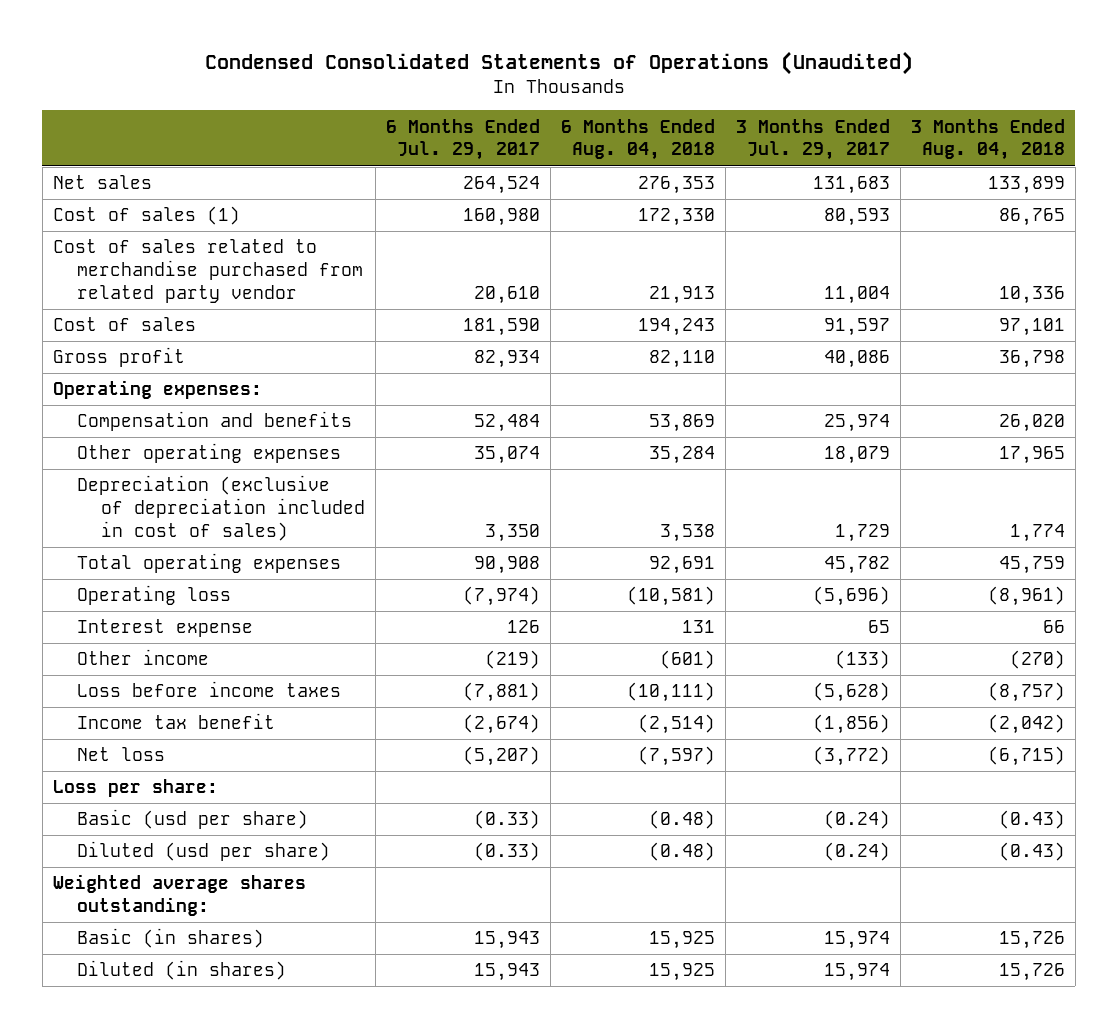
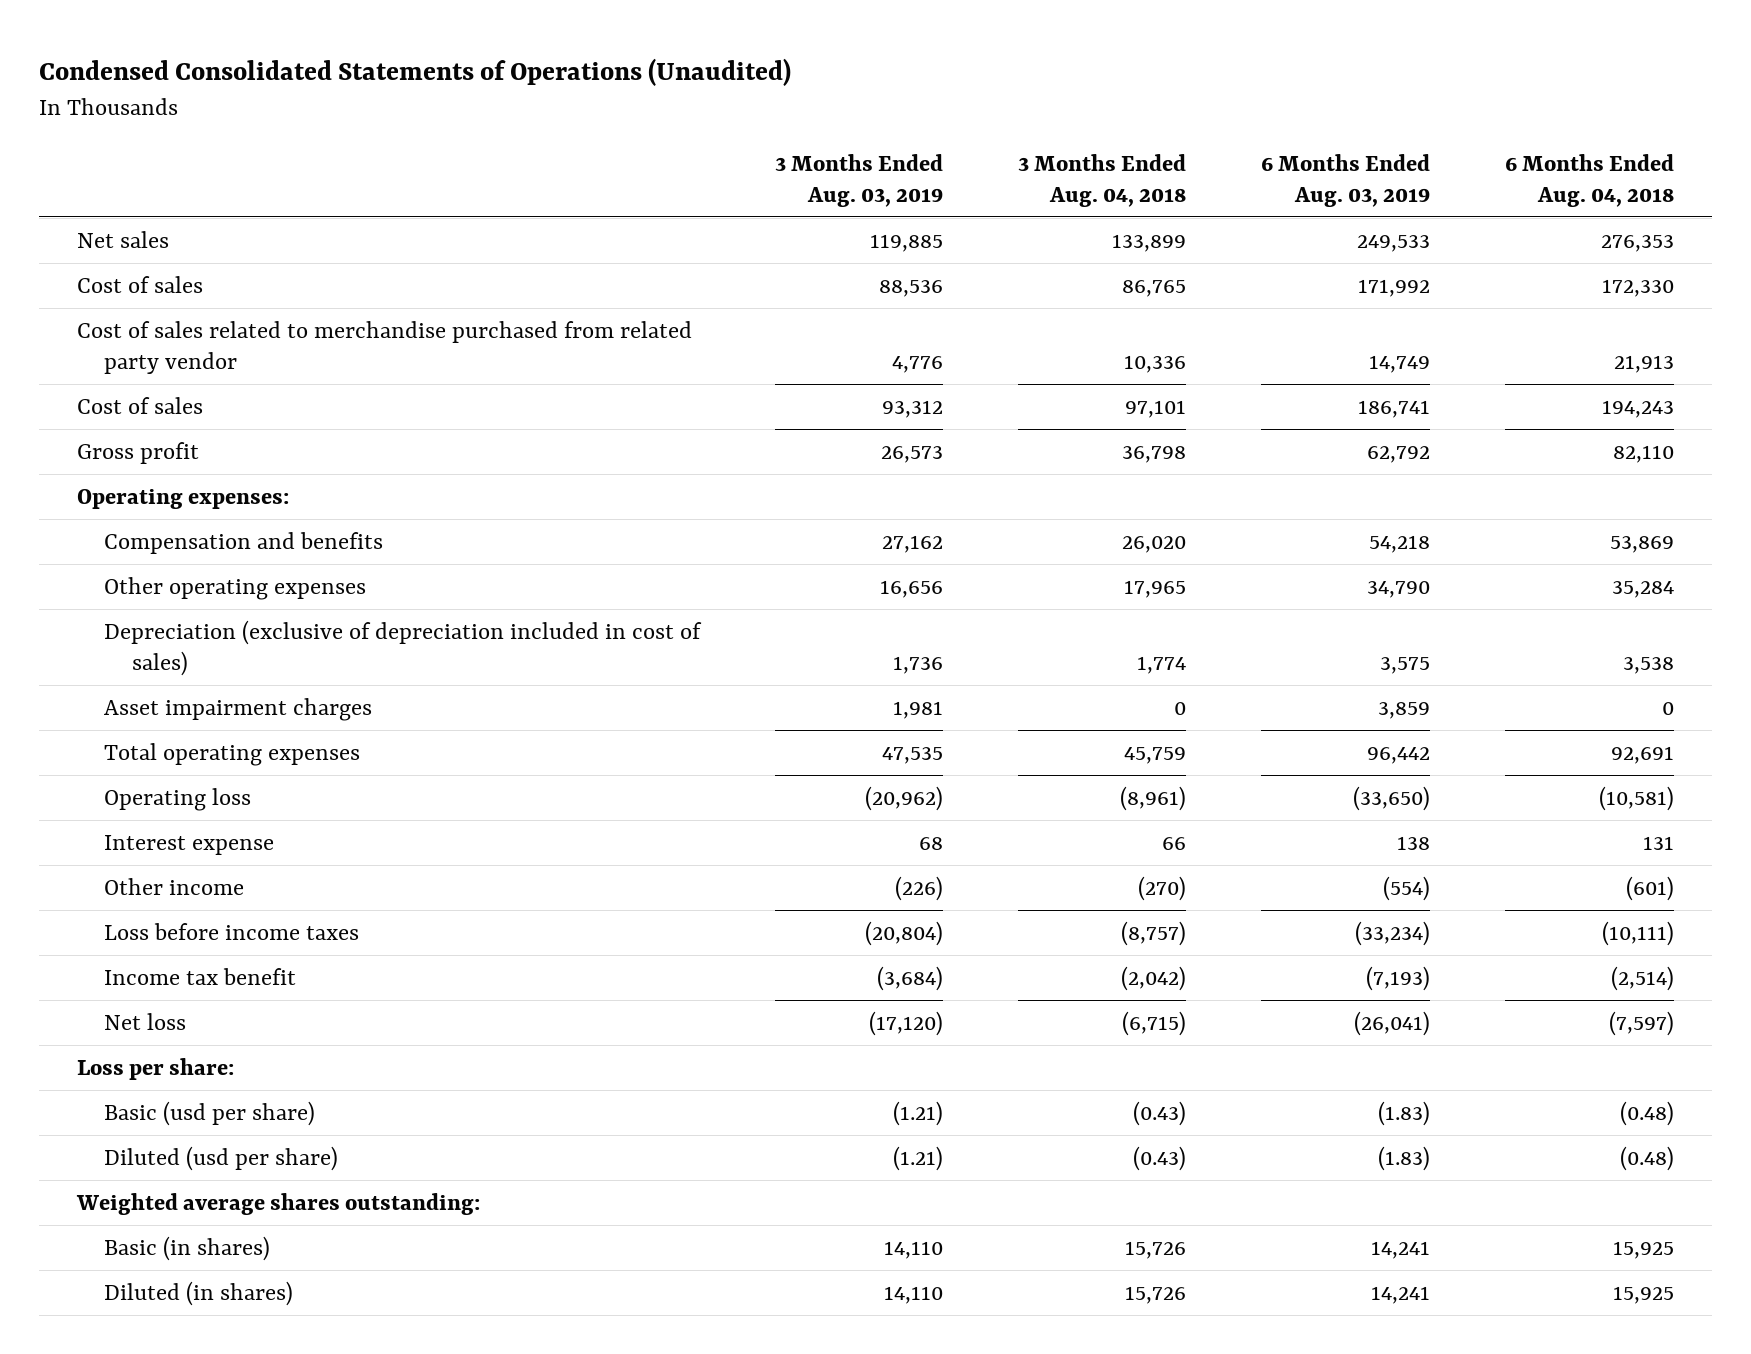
- | 6 Months Ended Jul. 29, 2017 | 6 Months Ended Aug. 04, 2018 | 3 Months Ended Jul. 29, 2017 | 3 Months Ended Aug. 04, 2018
+ | 3 Months Ended Aug. 03, 2019 | 3 Months Ended Aug. 04, 2018 | 6 Months Ended Aug. 03, 2019 | 6 Months Ended Aug. 04, 2018
- Cost of sales (1) | 160,980 | 172,330 | 80,593 | 86,765
+ Cost of sales | 88,536 | 86,765 | 171,992 | 172,330
+ Asset impairment charges | 1,981 | 0 | 3,859 | 0

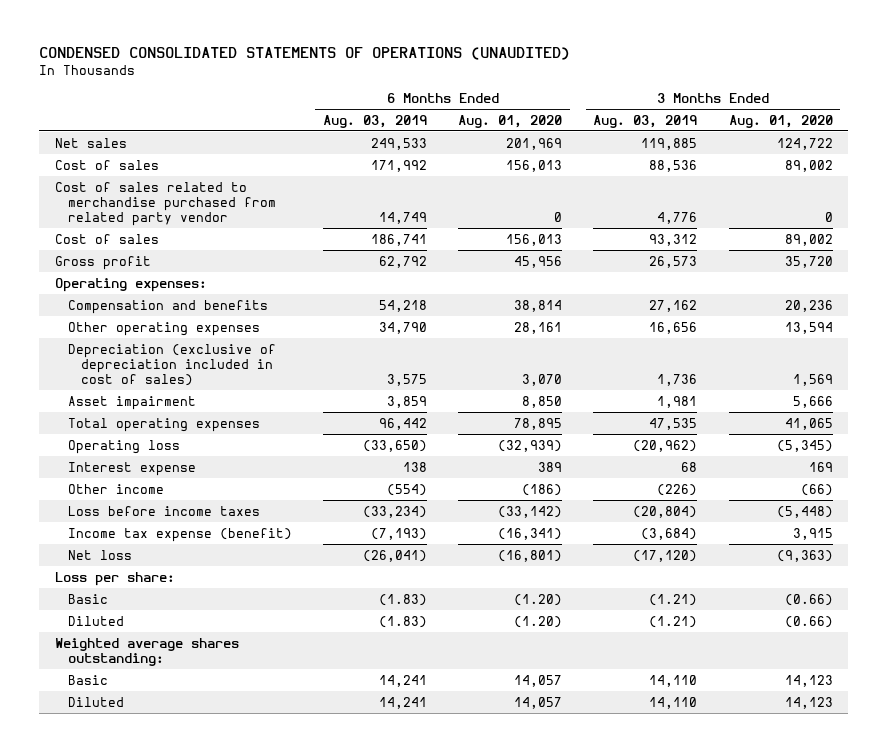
- Condensed Consolidated Statements of Operations (Unaudited)
+ CONDENSED CONSOLIDATED STATEMENTS OF OPERATIONS (UNAUDITED)
- | 3 Months Ended Aug. 03, 2019 | 3 Months Ended Aug. 04, 2018 | 6 Months Ended Aug. 03, 2019 | 6 Months Ended Aug. 04, 2018
+ | 6 Months Ended Aug. 03, 2019 | 6 Months Ended Aug. 01, 2020 | 3 Months Ended Aug. 03, 2019 | 3 Months Ended Aug. 01, 2020
- Asset impairment charges | 1,981 | 0 | 3,859 | 0
+ Asset impairment | 3,859 | 8,850 | 1,981 | 5,666
- Income tax benefit | (3,684) | (2,042) | (7,193) | (2,514)
+ Income tax expense (benefit) | (7,193) | (16,341) | (3,684) | 3,915
- Basic (usd per share) | (1.21) | (0.43) | (1.83) | (0.48)
- Diluted (usd per share) | (1.21) | (0.43) | (1.83) | (0.48)
+ Basic | (1.83) | (1.20) | (1.21) | (0.66)
+ Diluted | (1.83) | (1.20) | (1.21) | (0.66)
- Basic (in shares) | 14,110 | 15,726 | 14,241 | 15,925
- Diluted (in shares) | 14,110 | 15,726 | 14,241 | 15,925
+ Basic | 14,241 | 14,057 | 14,110 | 14,123
+ Diluted | 14,241 | 14,057 | 14,110 | 14,123

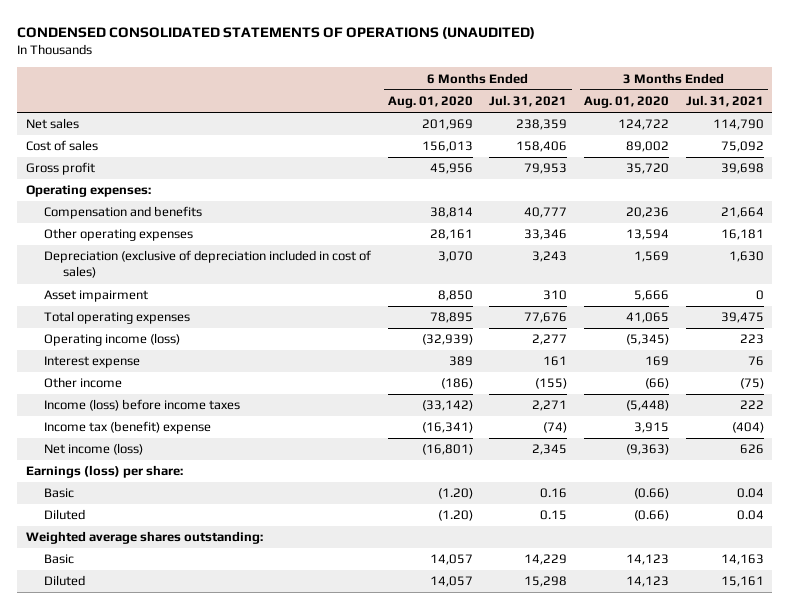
- | 6 Months Ended Aug. 03, 2019 | 6 Months Ended Aug. 01, 2020 | 3 Months Ended Aug. 03, 2019 | 3 Months Ended Aug. 01, 2020
+ | 6 Months Ended Aug. 01, 2020 | 6 Months Ended Jul. 31, 2021 | 3 Months Ended Aug. 01, 2020 | 3 Months Ended Jul. 31, 2021
- Cost of sales related to merchandise purchased from related party vendor | 14,749 | 0 | 4,776 | 0
- Cost of sales | 186,741 | 156,013 | 93,312 | 89,002
- Operating loss | (33,650) | (32,939) | (20,962) | (5,345)
+ Operating income (loss) | (32,939) | 2,277 | (5,345) | 223
- Loss before income taxes | (33,234) | (33,142) | (20,804) | (5,448)
- Income tax expense (benefit) | (7,193) | (16,341) | (3,684) | 3,915
- Net loss | (26,041) | (16,801) | (17,120) | (9,363)
- Loss per share:
+ Income (loss) before income taxes | (33,142) | 2,271 | (5,448) | 222
+ Income tax (benefit) expense | (16,341) | (74) | 3,915 | (404)
+ Net income (loss) | (16,801) | 2,345 | (9,363) | 626
+ Earnings (loss) per share:

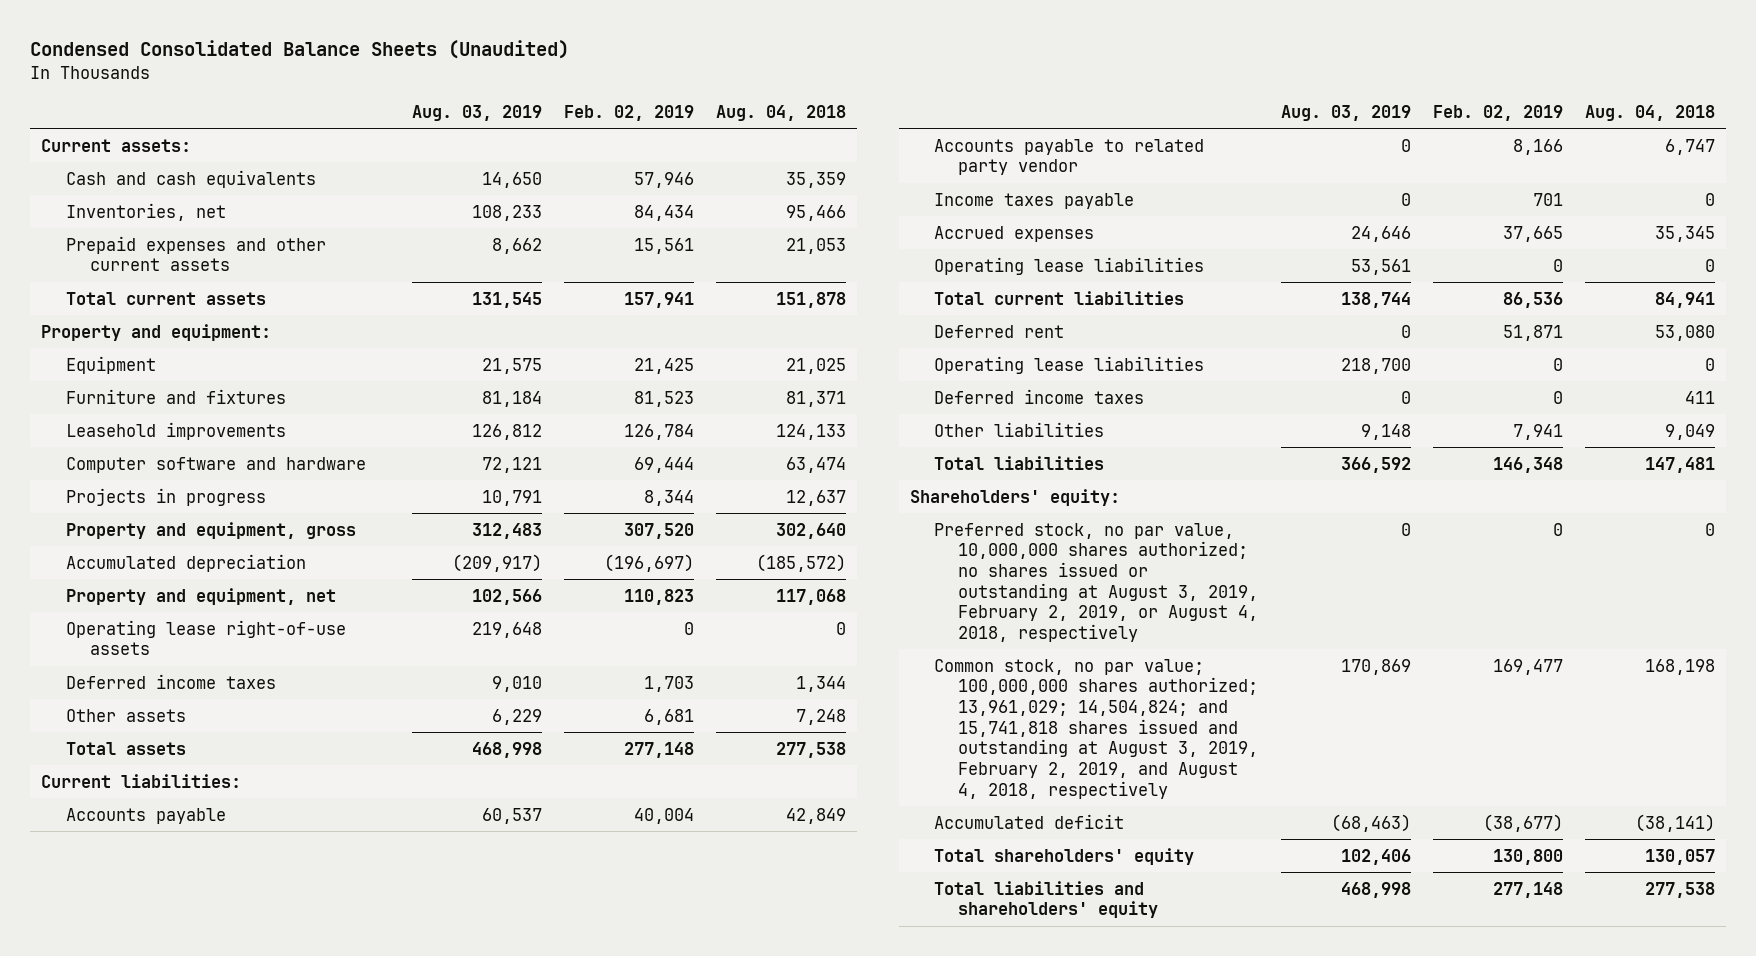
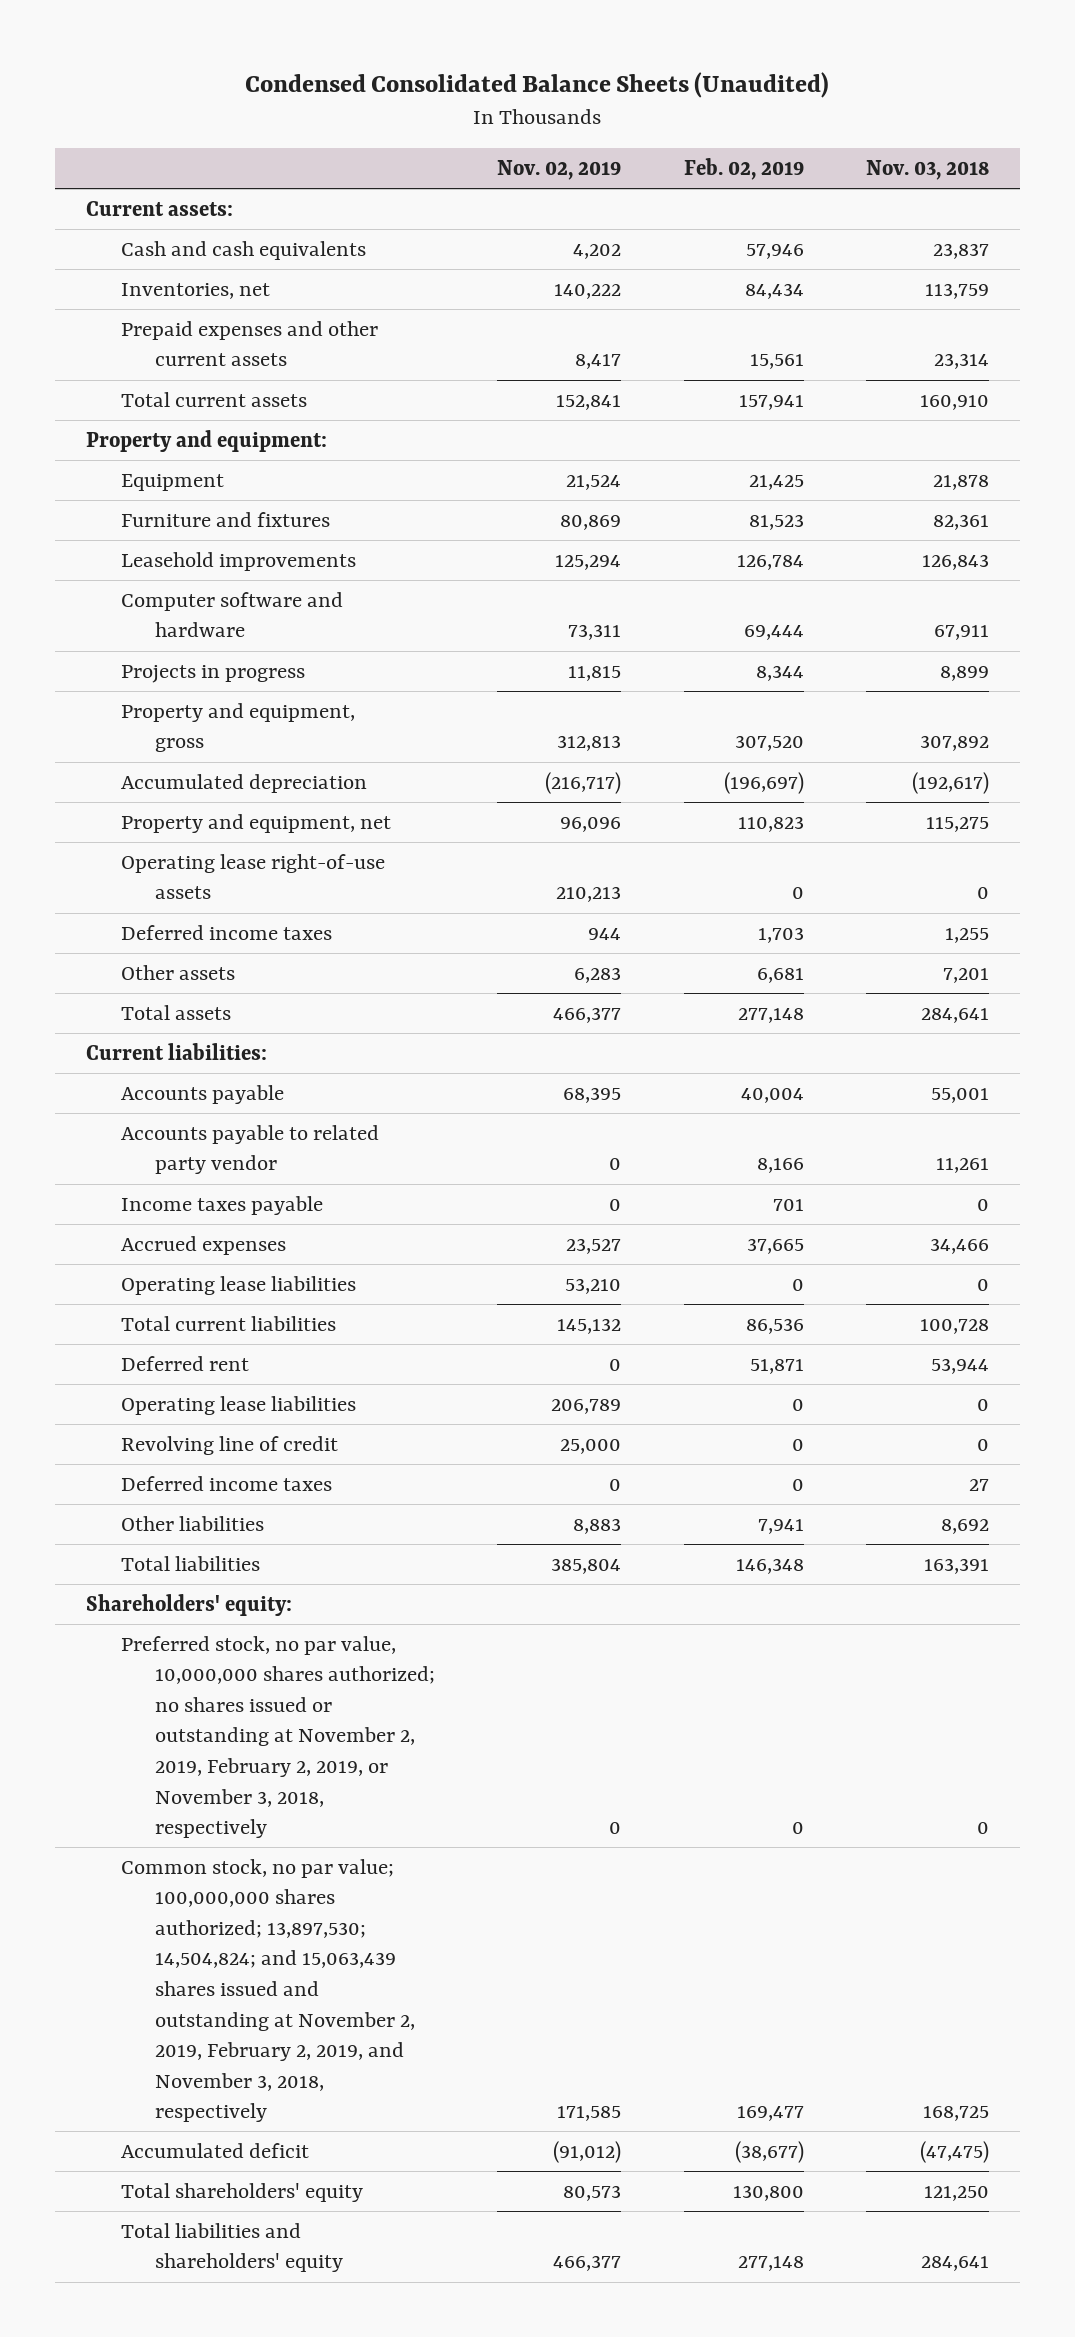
- | Aug. 03, 2019 | Feb. 02, 2019 | Aug. 04, 2018
+ | Nov. 02, 2019 | Feb. 02, 2019 | Nov. 03, 2018
+ Revolving line of credit | 25,000 | 0 | 0
- Preferred stock, no par value, 10,000,000 shares authorized; no shares issued or outstanding at August 3, 2019, February 2, 2019, or August 4, 2018, respectively | 0 | 0 | 0
- Common stock, no par value; 100,000,000 shares authorized; 13,961,029; 14,504,824; and 15,741,818 shares issued and outstanding at August 3, 2019, February 2, 2019, and August 4, 2018, respectively | 170,869 | 169,477 | 168,198
+ Preferred stock, no par value, 10,000,000 shares authorized; no shares issued or outstanding at November 2, 2019, February 2, 2019, or November 3, 2018, respectively | 0 | 0 | 0
+ Common stock, no par value; 100,000,000 shares authorized; 13,897,530; 14,504,824; and 15,063,439 shares issued and outstanding at November 2, 2019, February 2, 2019, and November 3, 2018, respectively | 171,585 | 169,477 | 168,725

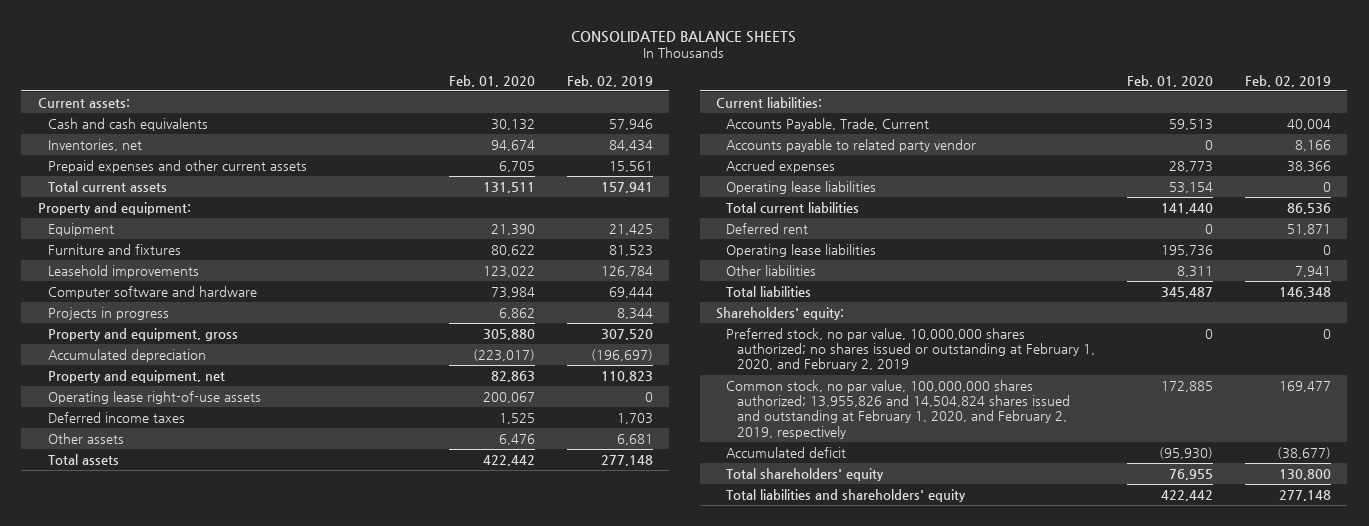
- Condensed Consolidated Balance Sheets (Unaudited)
+ CONSOLIDATED BALANCE SHEETS
- | Nov. 02, 2019 | Feb. 02, 2019 | Nov. 03, 2018
+ | Feb. 01, 2020 | Feb. 02, 2019
- Accounts payable | 68,395 | 40,004 | 55,001
+ Accounts Payable, Trade, Current | 59,513 | 40,004
- Income taxes payable | 0 | 701 | 0
- Accrued expenses | 23,527 | 37,665 | 34,466
+ Accrued expenses | 28,773 | 38,366
- Revolving line of credit | 25,000 | 0 | 0
- Deferred income taxes | 0 | 0 | 27
- Preferred stock, no par value, 10,000,000 shares authorized; no shares issued or outstanding at November 2, 2019, February 2, 2019, or November 3, 2018, respectively | 0 | 0 | 0
- Common stock, no par value; 100,000,000 shares authorized; 13,897,530; 14,504,824; and 15,063,439 shares issued and outstanding at November 2, 2019, February 2, 2019, and November 3, 2018, respectively | 171,585 | 169,477 | 168,725
+ Preferred stock, no par value, 10,000,000 shares authorized; no shares issued or outstanding at February 1, 2020, and February 2, 2019 | 0 | 0
+ Common stock, no par value, 100,000,000 shares authorized; 13,955,826 and 14,504,824 shares issued and outstanding at February 1, 2020, and February 2, 2019, respectively | 172,885 | 169,477

